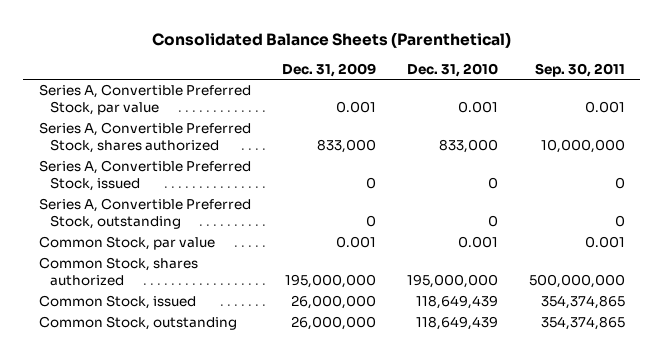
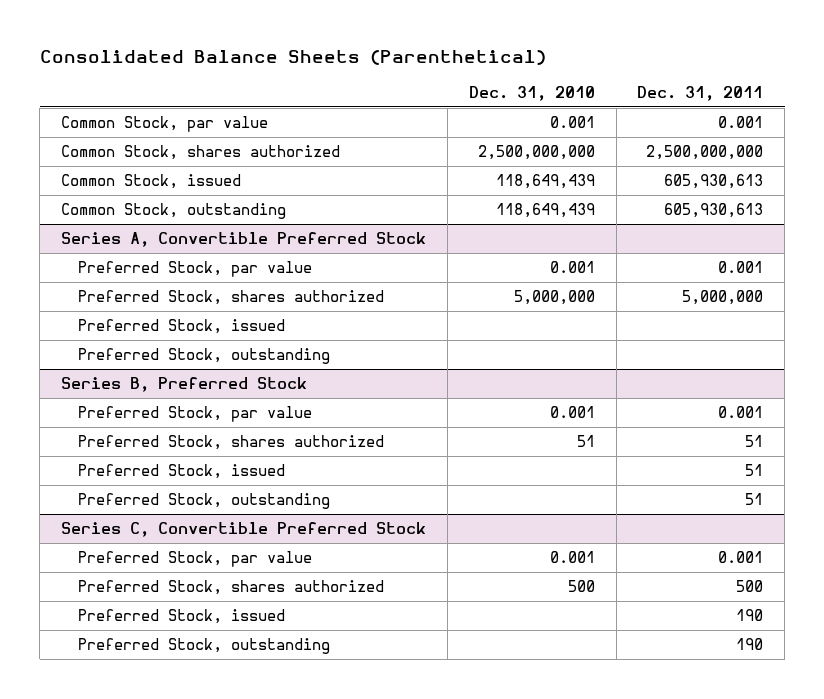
- | Dec. 31, 2009 | Dec. 31, 2010 | Sep. 30, 2011
+ | Dec. 31, 2010 | Dec. 31, 2011
- Series A, Convertible Preferred Stock, par value | 0.001 | 0.001 | 0.001
- Series A, Convertible Preferred Stock, shares authorized | 833,000 | 833,000 | 10,000,000
- Series A, Convertible Preferred Stock, issued | 0 | 0 | 0
- Series A, Convertible Preferred Stock, outstanding | 0 | 0 | 0
- Common Stock, shares authorized | 195,000,000 | 195,000,000 | 500,000,000
+ Common Stock, shares authorized | 2,500,000,000 | 2,500,000,000
+ Series A, Convertible Preferred Stock
+ Preferred Stock, par value | 0.001 | 0.001
+ Preferred Stock, shares authorized | 5,000,000 | 5,000,000
+ Preferred Stock, issued
+ Preferred Stock, outstanding
+ Series B, Preferred Stock
+ Preferred Stock, par value | 0.001 | 0.001
+ Preferred Stock, shares authorized | 51 | 51
+ Preferred Stock, issued | | 51
+ Preferred Stock, outstanding | | 51
+ Series C, Convertible Preferred Stock
+ Preferred Stock, par value | 0.001 | 0.001
+ Preferred Stock, shares authorized | 500 | 500
+ Preferred Stock, issued | | 190
+ Preferred Stock, outstanding | | 190

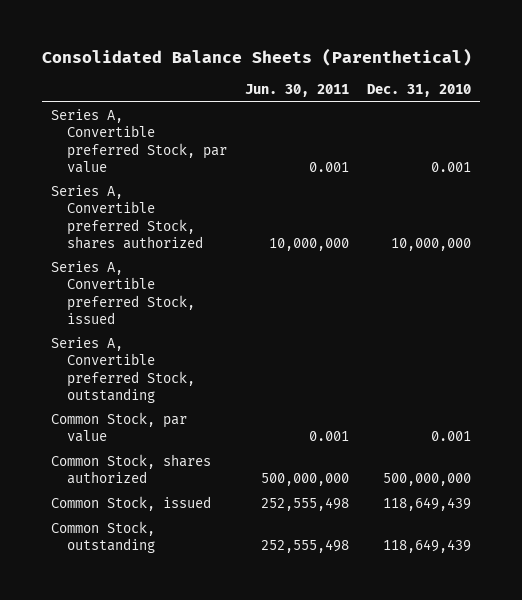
- | Dec. 31, 2010 | Dec. 31, 2011
+ | Jun. 30, 2011 | Dec. 31, 2010
+ Series A, Convertible preferred Stock, par value | 0.001 | 0.001
+ Series A, Convertible preferred Stock, shares authorized | 10,000,000 | 10,000,000
+ Series A, Convertible preferred Stock, issued
+ Series A, Convertible preferred Stock, outstanding
- Common Stock, shares authorized | 2,500,000,000 | 2,500,000,000
+ Common Stock, shares authorized | 500,000,000 | 500,000,000
- Series A, Convertible Preferred Stock
- Preferred Stock, par value | 0.001 | 0.001
- Preferred Stock, shares authorized | 5,000,000 | 5,000,000
- Preferred Stock, issued
- Preferred Stock, outstanding
- Series B, Preferred Stock
- Preferred Stock, par value | 0.001 | 0.001
- Preferred Stock, shares authorized | 51 | 51
- Preferred Stock, issued | | 51
- Preferred Stock, outstanding | | 51
- Series C, Convertible Preferred Stock
- Preferred Stock, par value | 0.001 | 0.001
- Preferred Stock, shares authorized | 500 | 500
- Preferred Stock, issued | | 190
- Preferred Stock, outstanding | | 190

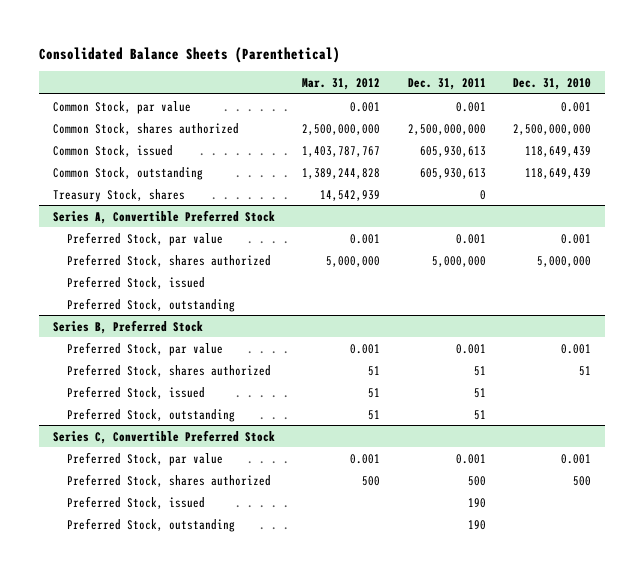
- | Jun. 30, 2011 | Dec. 31, 2010
+ | Mar. 31, 2012 | Dec. 31, 2011 | Dec. 31, 2010
- Series A, Convertible preferred Stock, par value | 0.001 | 0.001
- Series A, Convertible preferred Stock, shares authorized | 10,000,000 | 10,000,000
- Series A, Convertible preferred Stock, issued
- Series A, Convertible preferred Stock, outstanding
- Common Stock, shares authorized | 500,000,000 | 500,000,000
+ Common Stock, shares authorized | 2,500,000,000 | 2,500,000,000 | 2,500,000,000
+ Treasury Stock, shares | 14,542,939 | 0 |
+ Series A, Convertible Preferred Stock
+ Preferred Stock, par value | 0.001 | 0.001 | 0.001
+ Preferred Stock, shares authorized | 5,000,000 | 5,000,000 | 5,000,000
+ Preferred Stock, issued
+ Preferred Stock, outstanding
+ Series B, Preferred Stock
+ Preferred Stock, par value | 0.001 | 0.001 | 0.001
+ Preferred Stock, shares authorized | 51 | 51 | 51
+ Preferred Stock, issued | 51 | 51 |
+ Preferred Stock, outstanding | 51 | 51 |
+ Series C, Convertible Preferred Stock
+ Preferred Stock, par value | 0.001 | 0.001 | 0.001
+ Preferred Stock, shares authorized | 500 | 500 | 500
+ Preferred Stock, issued | | 190 |
+ Preferred Stock, outstanding | | 190 |

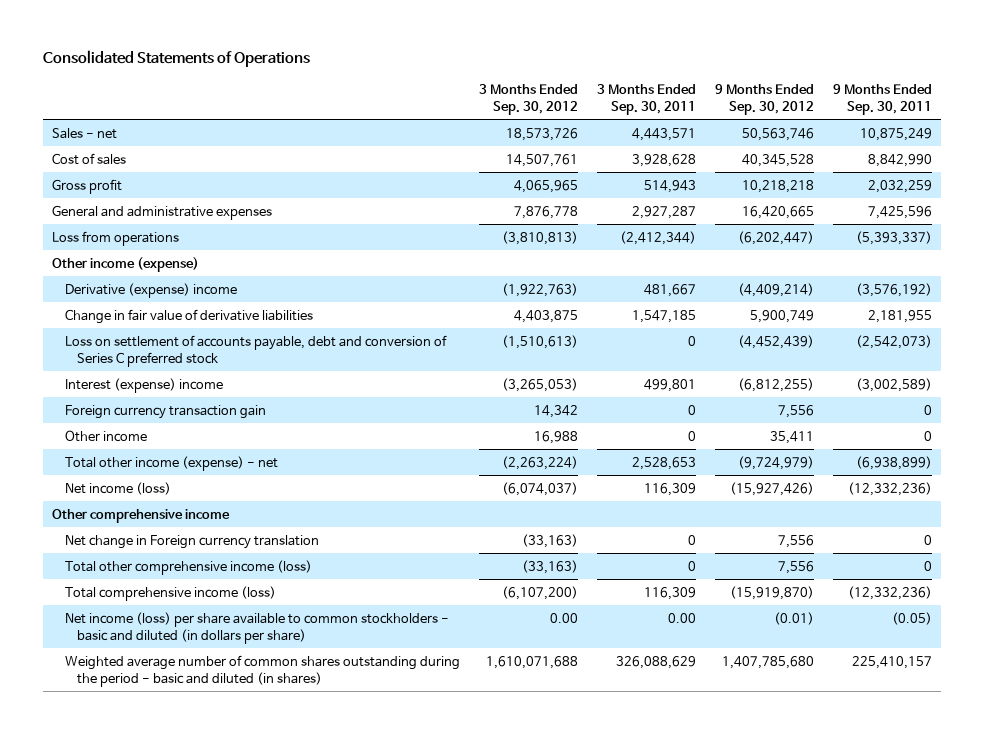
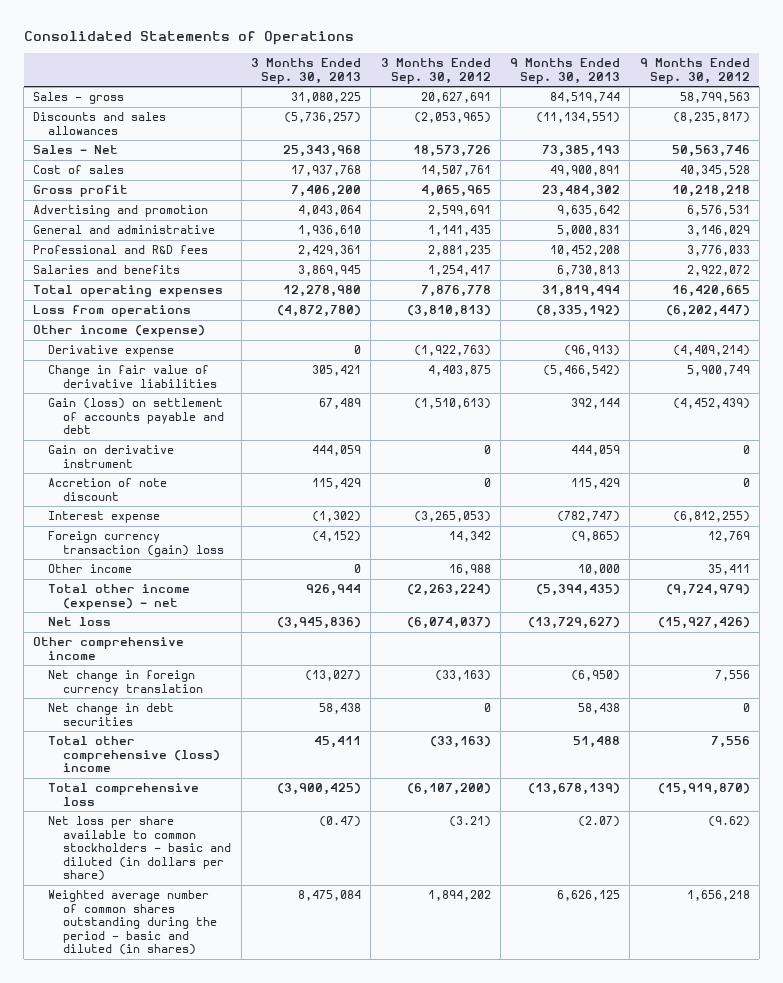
- | 3 Months Ended Sep. 30, 2012 | 3 Months Ended Sep. 30, 2011 | 9 Months Ended Sep. 30, 2012 | 9 Months Ended Sep. 30, 2011
+ | 3 Months Ended Sep. 30, 2013 | 3 Months Ended Sep. 30, 2012 | 9 Months Ended Sep. 30, 2013 | 9 Months Ended Sep. 30, 2012
- Sales - net | 18,573,726 | 4,443,571 | 50,563,746 | 10,875,249
+ Sales - gross | 31,080,225 | 20,627,691 | 84,519,744 | 58,799,563
+ Discounts and sales allowances | (5,736,257) | (2,053,965) | (11,134,551) | (8,235,817)
+ Sales - Net | 25,343,968 | 18,573,726 | 73,385,193 | 50,563,746
- General and administrative expenses | 7,876,778 | 2,927,287 | 16,420,665 | 7,425,596
+ Advertising and promotion | 4,043,064 | 2,599,691 | 9,635,642 | 6,576,531
+ General and administrative | 1,936,610 | 1,141,435 | 5,000,831 | 3,146,029
+ Professional and R&D fees | 2,429,361 | 2,881,235 | 10,452,208 | 3,776,033
+ Salaries and benefits | 3,869,945 | 1,254,417 | 6,730,813 | 2,922,072
+ Total operating expenses | 12,278,980 | 7,876,778 | 31,819,494 | 16,420,665
- Derivative (expense) income | (1,922,763) | 481,667 | (4,409,214) | (3,576,192)
+ Derivative expense | 0 | (1,922,763) | (96,913) | (4,409,214)
- Loss on settlement of accounts payable, debt and conversion of Series C preferred stock | (1,510,613) | 0 | (4,452,439) | (2,542,073)
- Interest (expense) income | (3,265,053) | 499,801 | (6,812,255) | (3,002,589)
- Foreign currency transaction gain | 14,342 | 0 | 7,556 | 0
+ Gain (loss) on settlement of accounts payable and debt | 67,489 | (1,510,613) | 392,144 | (4,452,439)
+ Gain on derivative instrument | 444,059 | 0 | 444,059 | 0
+ Accretion of note discount | 115,429 | 0 | 115,429 | 0
+ Interest expense | (1,302) | (3,265,053) | (782,747) | (6,812,255)
+ Foreign currency transaction (gain) loss | (4,152) | 14,342 | (9,865) | 12,769
- Net income (loss) | (6,074,037) | 116,309 | (15,927,426) | (12,332,236)
+ Net loss | (3,945,836) | (6,074,037) | (13,729,627) | (15,927,426)
- Net change in Foreign currency translation | (33,163) | 0 | 7,556 | 0
- Total other comprehensive income (loss) | (33,163) | 0 | 7,556 | 0
- Total comprehensive income (loss) | (6,107,200) | 116,309 | (15,919,870) | (12,332,236)
- Net income (loss) per share available to common stockholders - basic and diluted (in dollars per share) | 0.00 | 0.00 | (0.01) | (0.05)
- Weighted average number of common shares outstanding during the period - basic and diluted (in shares) | 1,610,071,688 | 326,088,629 | 1,407,785,680 | 225,410,157
+ Net change in foreign currency translation | (13,027) | (33,163) | (6,950) | 7,556
+ Net change in debt securities | 58,438 | 0 | 58,438 | 0
+ Total other comprehensive (loss) income | 45,411 | (33,163) | 51,488 | 7,556
+ Total comprehensive loss | (3,900,425) | (6,107,200) | (13,678,139) | (15,919,870)
+ Net loss per share available to common stockholders - basic and diluted (in dollars per share) | (0.47) | (3.21) | (2.07) | (9.62)
+ Weighted average number of common shares outstanding during the period - basic and diluted (in shares) | 8,475,084 | 1,894,202 | 6,626,125 | 1,656,218

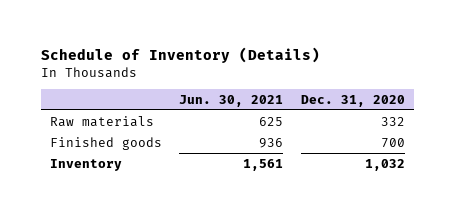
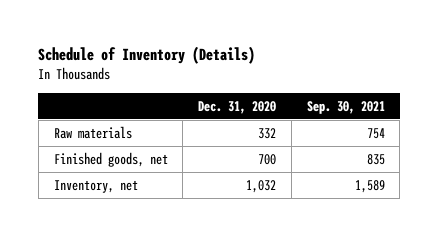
- | Jun. 30, 2021 | Dec. 31, 2020
+ | Dec. 31, 2020 | Sep. 30, 2021
- Finished goods | 936 | 700
- Inventory | 1,561 | 1,032
+ Finished goods, net | 700 | 835
+ Inventory, net | 1,032 | 1,589

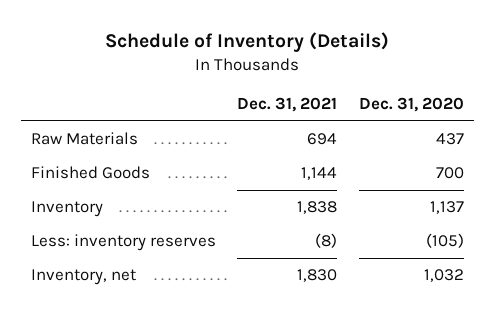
- | Dec. 31, 2020 | Sep. 30, 2021
+ | Dec. 31, 2021 | Dec. 31, 2020
- Raw materials | 332 | 754
- Finished goods, net | 700 | 835
+ Raw Materials | 694 | 437
+ Finished Goods | 1,144 | 700
+ Inventory | 1,838 | 1,137
+ Less: inventory reserves | (8) | (105)

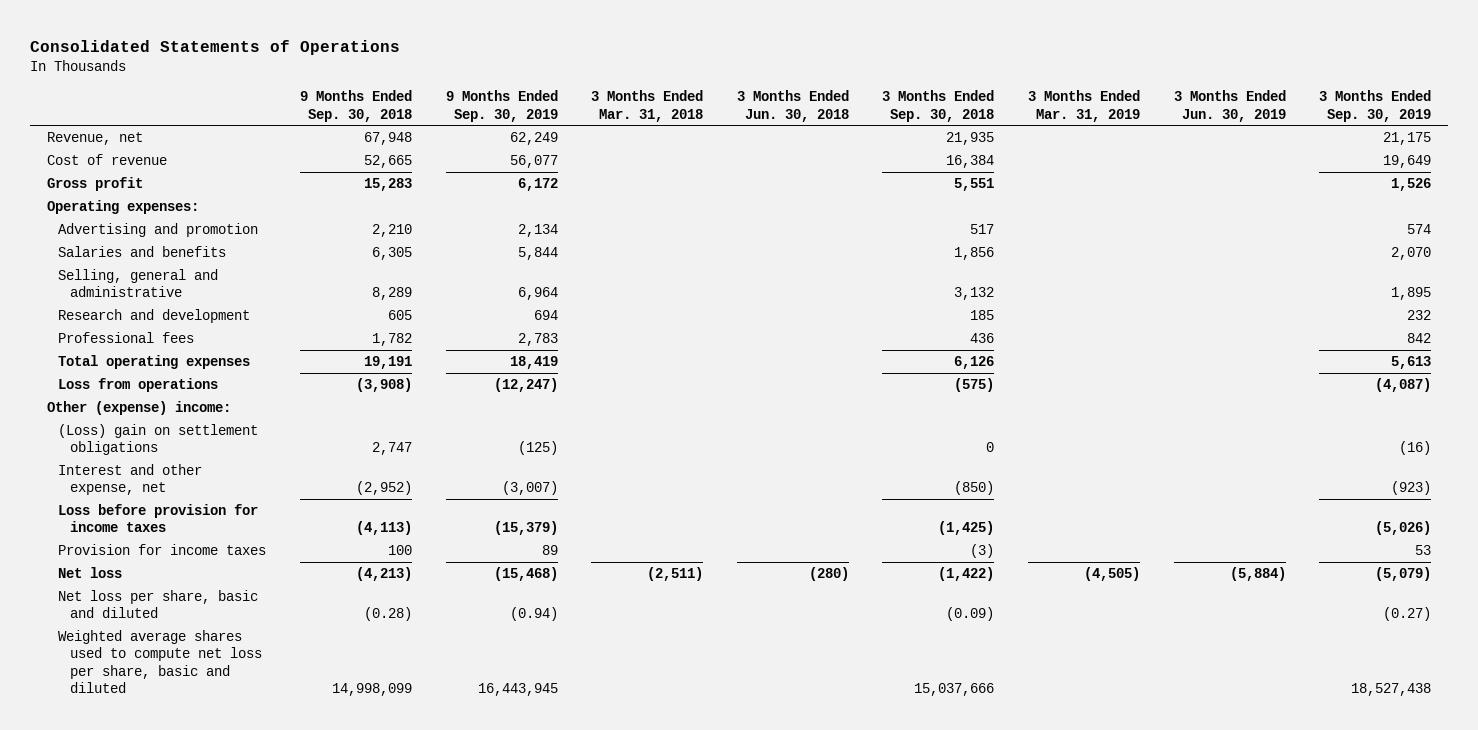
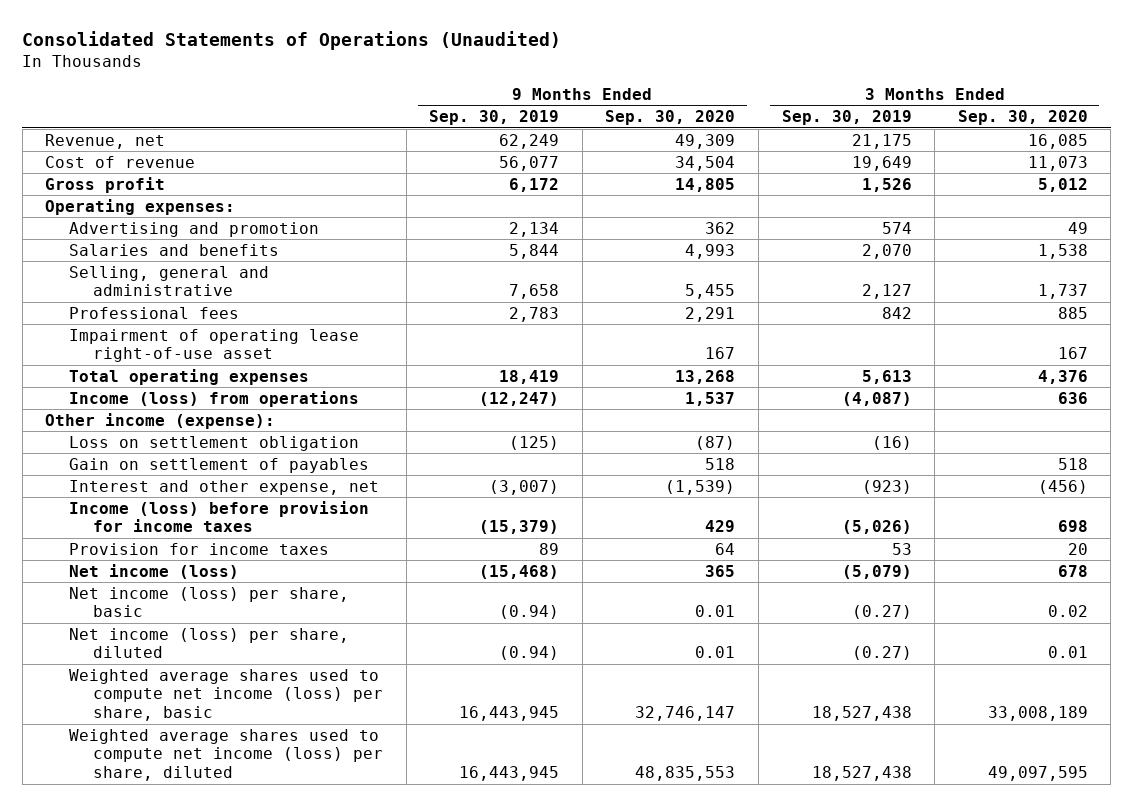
- Consolidated Statements of Operations
+ Consolidated Statements of Operations (Unaudited)
- | 9 Months Ended Sep. 30, 2018 | 9 Months Ended Sep. 30, 2019 | 3 Months Ended Mar. 31, 2018 | 3 Months Ended Jun. 30, 2018 | 3 Months Ended Sep. 30, 2018 | 3 Months Ended Mar. 31, 2019 | 3 Months Ended Jun. 30, 2019 | 3 Months Ended Sep. 30, 2019
+ | 9 Months Ended Sep. 30, 2019 | 9 Months Ended Sep. 30, 2020 | 3 Months Ended Sep. 30, 2019 | 3 Months Ended Sep. 30, 2020
- Selling, general and administrative | 8,289 | 6,964 | | | 3,132 | | | 1,895
- Research and development | 605 | 694 | | | 185 | | | 232
+ Selling, general and administrative | 7,658 | 5,455 | 2,127 | 1,737
+ Impairment of operating lease right-of-use asset | | 167 | | 167
- Loss from operations | (3,908) | (12,247) | | | (575) | | | (4,087)
- Other (expense) income:
- (Loss) gain on settlement obligations | 2,747 | (125) | | | 0 | | | (16)
+ Income (loss) from operations | (12,247) | 1,537 | (4,087) | 636
+ Other income (expense):
+ Loss on settlement obligation | (125) | (87) | (16) |
+ Gain on settlement of payables | | 518 | | 518
- Loss before provision for income taxes | (4,113) | (15,379) | | | (1,425) | | | (5,026)
+ Income (loss) before provision for income taxes | (15,379) | 429 | (5,026) | 698
- Net loss | (4,213) | (15,468) | (2,511) | (280) | (1,422) | (4,505) | (5,884) | (5,079)
- Net loss per share, basic and diluted | (0.28) | (0.94) | | | (0.09) | | | (0.27)
- Weighted average shares used to compute net loss per share, basic and diluted | 14,998,099 | 16,443,945 | | | 15,037,666 | | | 18,527,438
+ Net income (loss) | (15,468) | 365 | (5,079) | 678
+ Net income (loss) per share, basic | (0.94) | 0.01 | (0.27) | 0.02
+ Net income (loss) per share, diluted | (0.94) | 0.01 | (0.27) | 0.01
+ Weighted average shares used to compute net income (loss) per share, basic | 16,443,945 | 32,746,147 | 18,527,438 | 33,008,189
+ Weighted average shares used to compute net income (loss) per share, diluted | 16,443,945 | 48,835,553 | 18,527,438 | 49,097,595

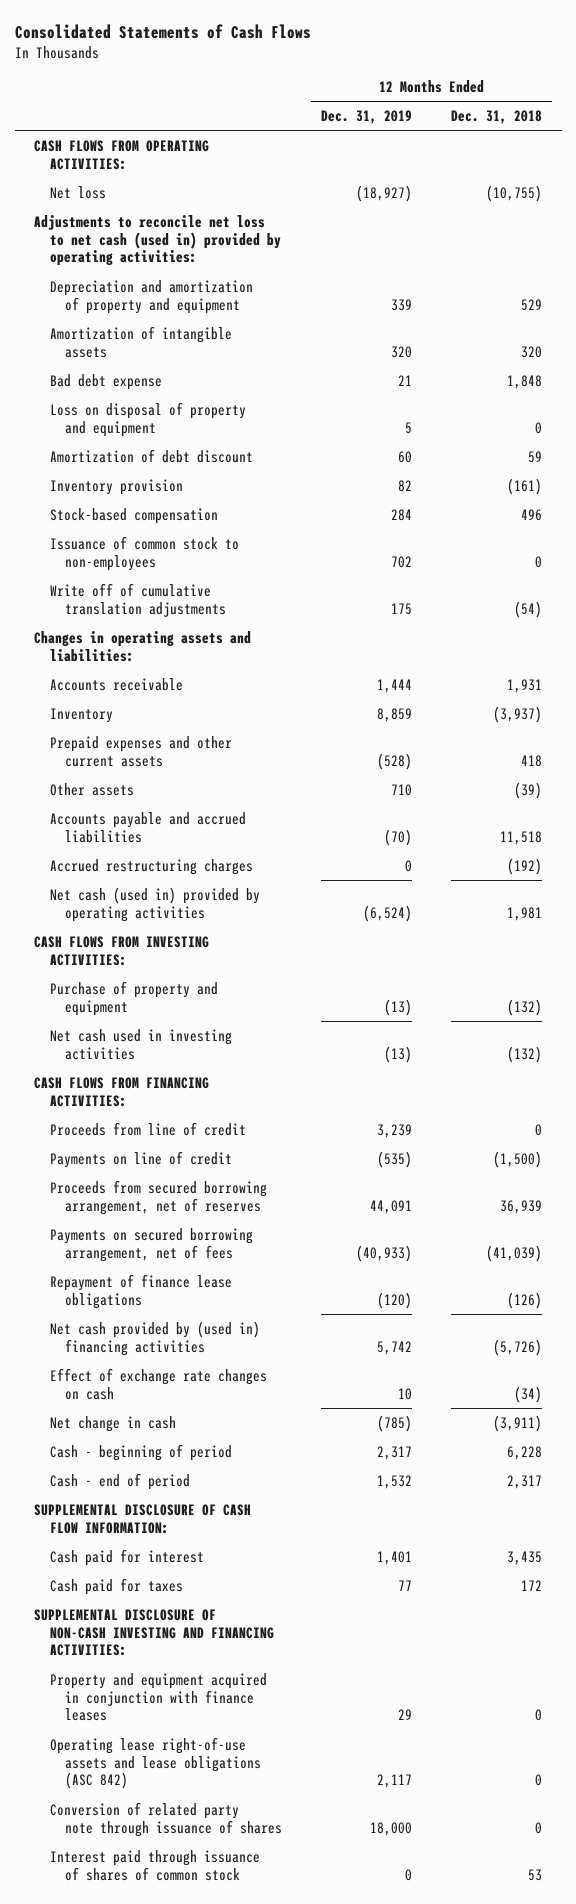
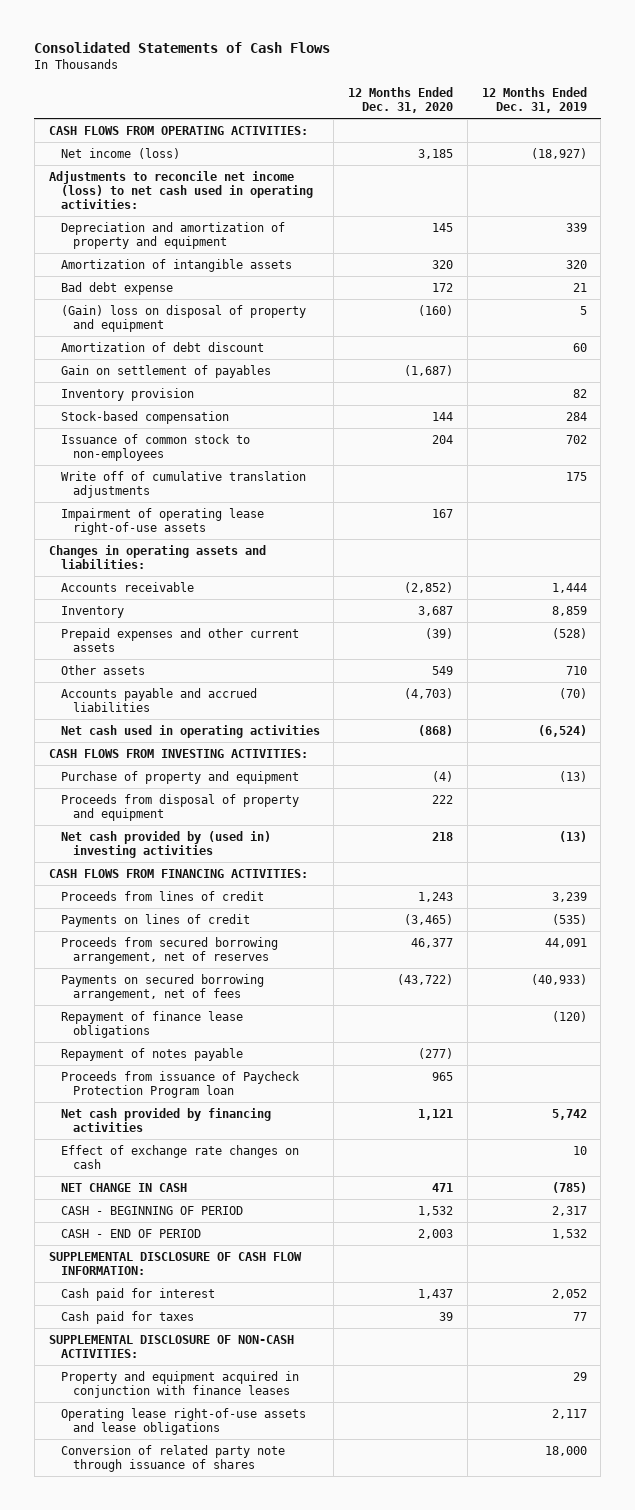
- | 12 Months Ended Dec. 31, 2019 | 12 Months Ended Dec. 31, 2018
+ | 12 Months Ended Dec. 31, 2020 | 12 Months Ended Dec. 31, 2019
- Net loss | (18,927) | (10,755)
- Adjustments to reconcile net loss to net cash (used in) provided by operating activities:
+ Net income (loss) | 3,185 | (18,927)
+ Adjustments to reconcile net income (loss) to net cash used in operating activities:
- Loss on disposal of property and equipment | 5 | 0
+ (Gain) loss on disposal of property and equipment | (160) | 5
+ Gain on settlement of payables | (1,687) |
+ Impairment of operating lease right-of-use assets | 167 |
- Accrued restructuring charges | 0 | (192)
- Net cash (used in) provided by operating activities | (6,524) | 1,981
+ Net cash used in operating activities | (868) | (6,524)
- Net cash used in investing activities | (13) | (132)
+ Proceeds from disposal of property and equipment | 222 |
+ Net cash provided by (used in) investing activities | 218 | (13)
- Proceeds from line of credit | 3,239 | 0
- Payments on line of credit | (535) | (1,500)
+ Proceeds from lines of credit | 1,243 | 3,239
+ Payments on lines of credit | (3,465) | (535)
- Net cash provided by (used in) financing activities | 5,742 | (5,726)
+ Repayment of notes payable | (277) |
+ Proceeds from issuance of Paycheck Protection Program loan | 965 |
+ Net cash provided by financing activities | 1,121 | 5,742
- Net change in cash | (785) | (3,911)
- Cash - beginning of period | 2,317 | 6,228
- Cash - end of period | 1,532 | 2,317
+ NET CHANGE IN CASH | 471 | (785)
+ CASH - BEGINNING OF PERIOD | 1,532 | 2,317
+ CASH - END OF PERIOD | 2,003 | 1,532
- Cash paid for interest | 1,401 | 3,435
+ Cash paid for interest | 1,437 | 2,052
- SUPPLEMENTAL DISCLOSURE OF NON-CASH INVESTING AND FINANCING ACTIVITIES:
+ SUPPLEMENTAL DISCLOSURE OF NON-CASH ACTIVITIES:
- Operating lease right-of-use assets and lease obligations (ASC 842) | 2,117 | 0
+ Operating lease right-of-use assets and lease obligations | | 2,117
- Interest paid through issuance of shares of common stock | 0 | 53

